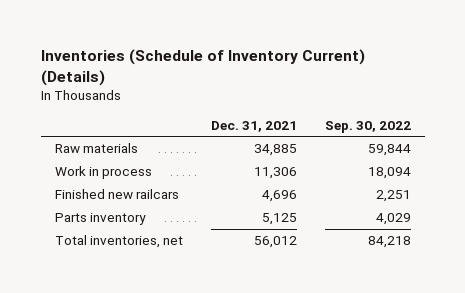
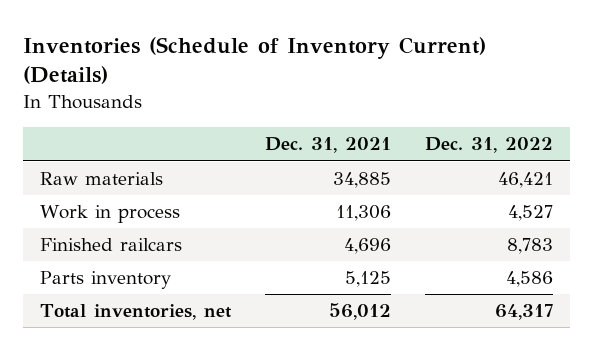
- | Dec. 31, 2021 | Sep. 30, 2022
+ | Dec. 31, 2021 | Dec. 31, 2022
- Finished new railcars | 4,696 | 2,251
+ Finished railcars | 4,696 | 8,783

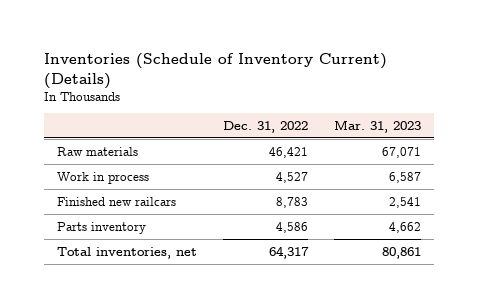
- | Dec. 31, 2021 | Dec. 31, 2022
+ | Dec. 31, 2022 | Mar. 31, 2023
- Finished railcars | 4,696 | 8,783
+ Finished new railcars | 8,783 | 2,541

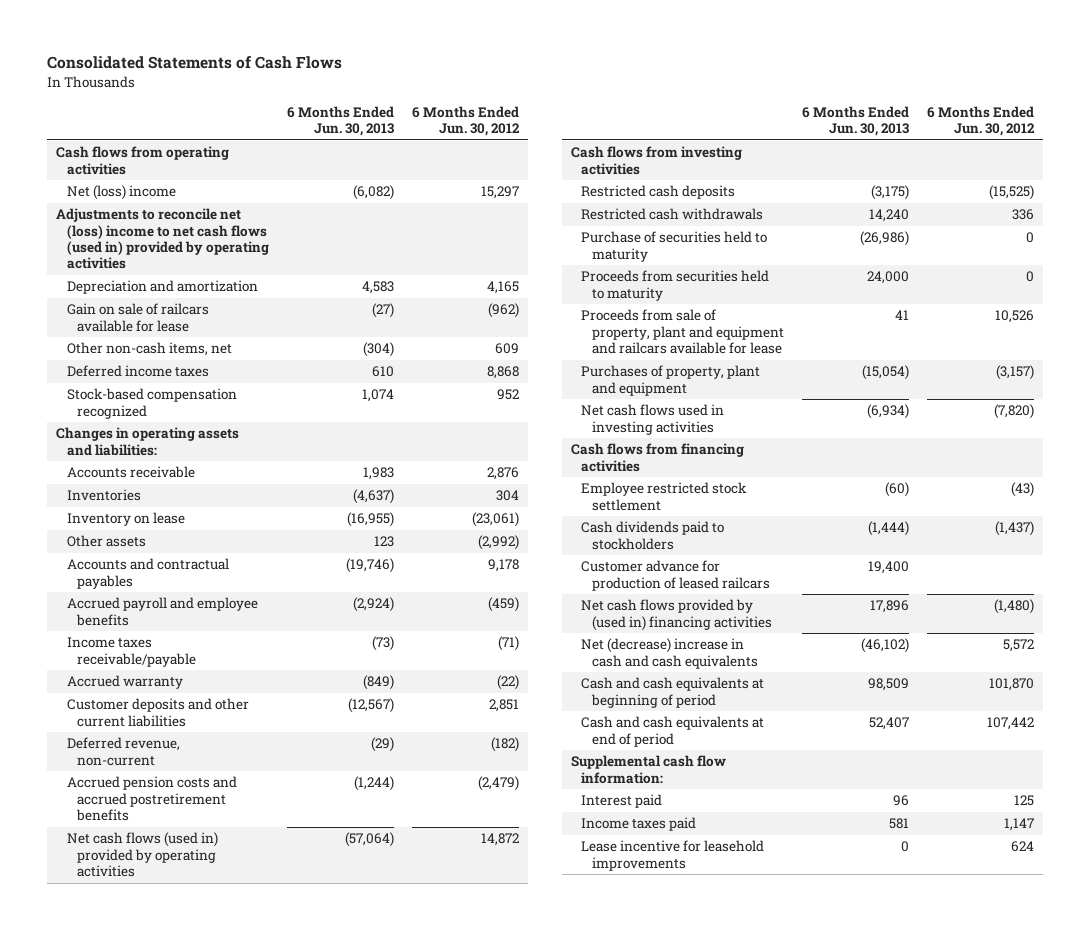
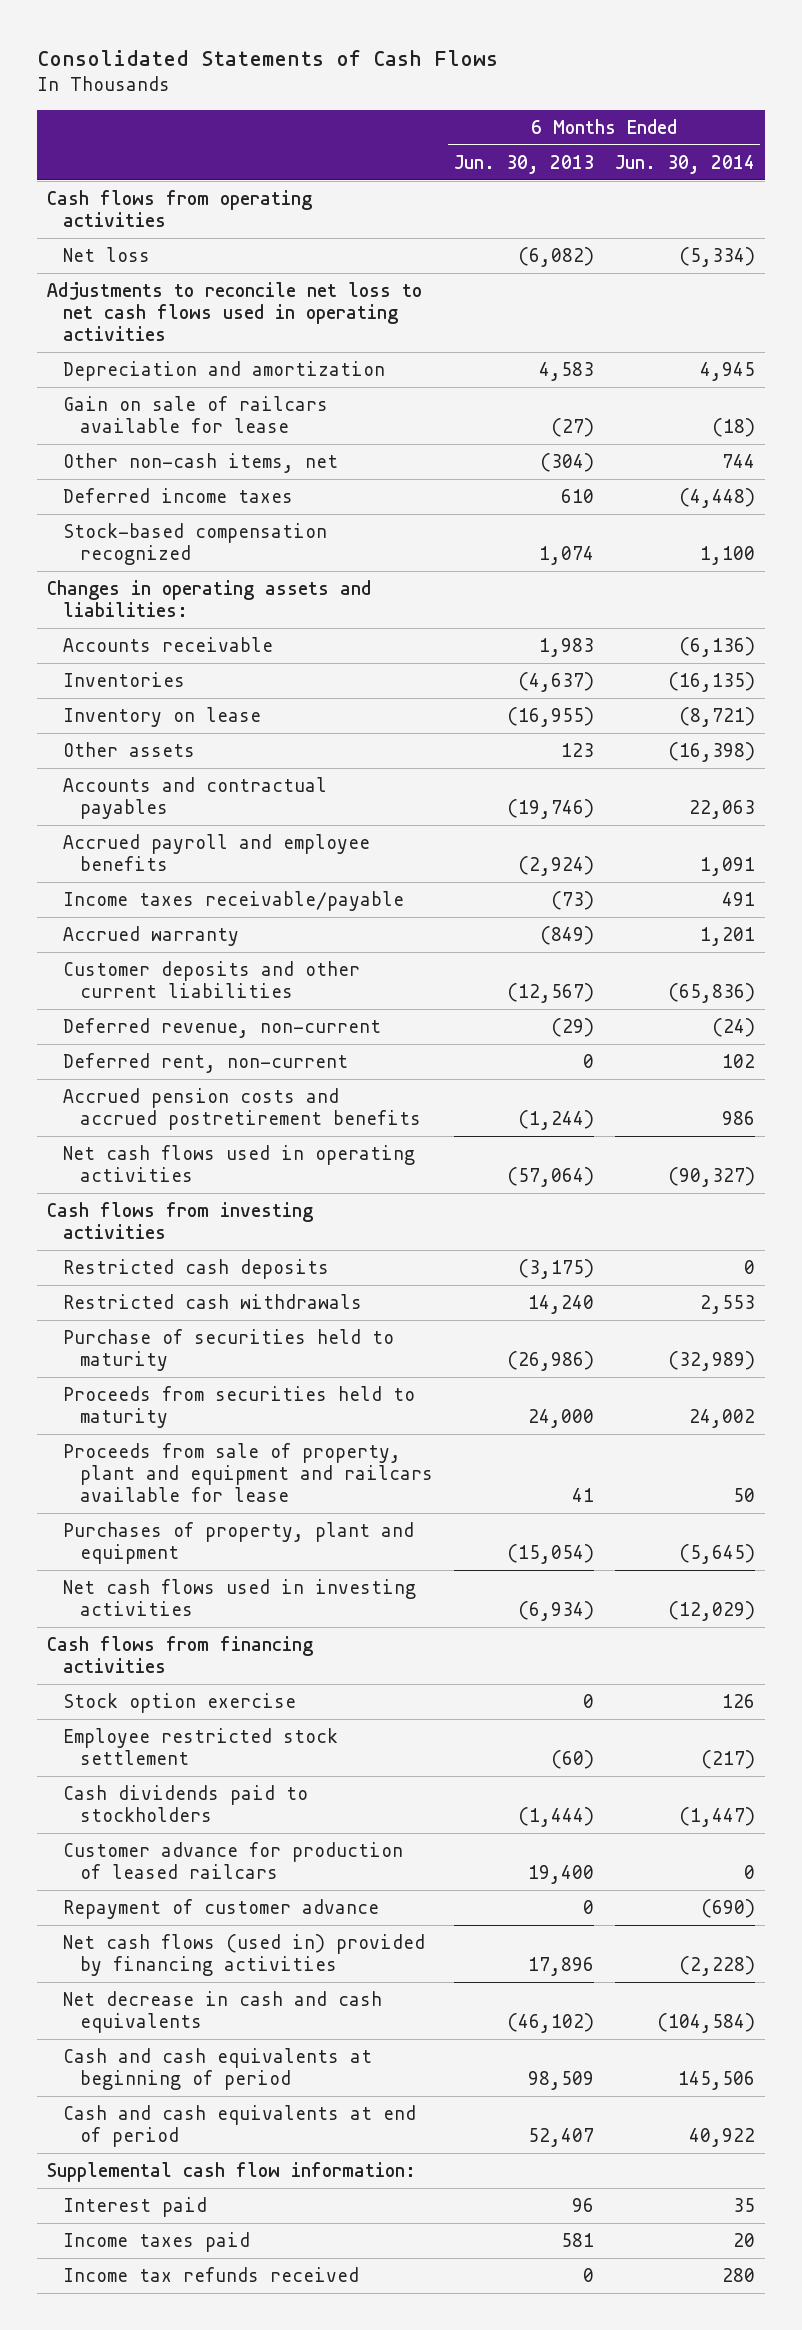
- | 6 Months Ended Jun. 30, 2013 | 6 Months Ended Jun. 30, 2012
+ | 6 Months Ended Jun. 30, 2013 | 6 Months Ended Jun. 30, 2014
- Net (loss) income | (6,082) | 15,297
- Adjustments to reconcile net (loss) income to net cash flows (used in) provided by operating activities
+ Net loss | (6,082) | (5,334)
+ Adjustments to reconcile net loss to net cash flows used in operating activities
+ Deferred rent, non-current | 0 | 102
- Net cash flows (used in) provided by operating activities | (57,064) | 14,872
+ Net cash flows used in operating activities | (57,064) | (90,327)
+ Stock option exercise | 0 | 126
- Net cash flows provided by (used in) financing activities | 17,896 | (1,480)
- Net (decrease) increase in cash and cash equivalents | (46,102) | 5,572
+ Repayment of customer advance | 0 | (690)
+ Net cash flows (used in) provided by financing activities | 17,896 | (2,228)
+ Net decrease in cash and cash equivalents | (46,102) | (104,584)
- Lease incentive for leasehold improvements | 0 | 624
+ Income tax refunds received | 0 | 280

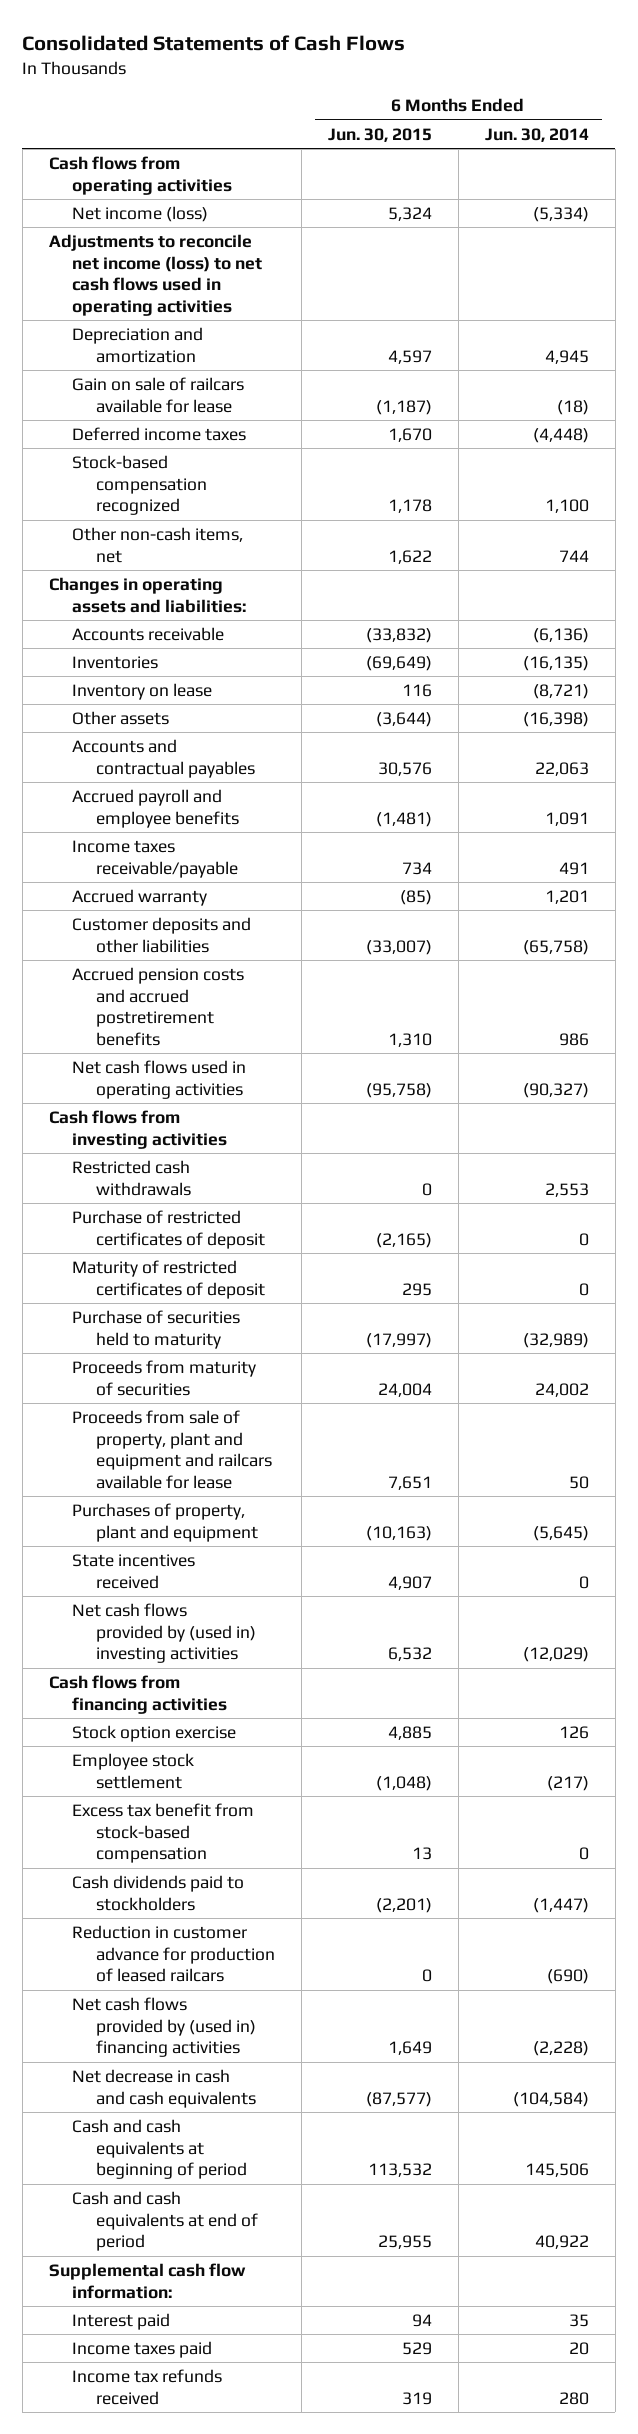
- | 6 Months Ended Jun. 30, 2013 | 6 Months Ended Jun. 30, 2014
+ | 6 Months Ended Jun. 30, 2015 | 6 Months Ended Jun. 30, 2014
- Net loss | (6,082) | (5,334)
- Adjustments to reconcile net loss to net cash flows used in operating activities
+ Net income (loss) | 5,324 | (5,334)
+ Adjustments to reconcile net income (loss) to net cash flows used in operating activities
moved down: Other non-cash items, net | 1,622 | 744
- Customer deposits and other current liabilities | (12,567) | (65,836)
- Deferred revenue, non-current | (29) | (24)
- Deferred rent, non-current | 0 | 102
+ Customer deposits and other liabilities | (33,007) | (65,758)
- Restricted cash deposits | (3,175) | 0
+ Purchase of restricted certificates of deposit | (2,165) | 0
+ Maturity of restricted certificates of deposit | 295 | 0
- Proceeds from securities held to maturity | 24,000 | 24,002
+ Proceeds from maturity of securities | 24,004 | 24,002
- Net cash flows used in investing activities | (6,934) | (12,029)
+ State incentives received | 4,907 | 0
+ Net cash flows provided by (used in) investing activities | 6,532 | (12,029)
- Employee restricted stock settlement | (60) | (217)
+ Employee stock settlement | (1,048) | (217)
+ Excess tax benefit from stock-based compensation | 13 | 0
- Customer advance for production of leased railcars | 19,400 | 0
- Repayment of customer advance | 0 | (690)
- Net cash flows (used in) provided by financing activities | 17,896 | (2,228)
+ Reduction in customer advance for production of leased railcars | 0 | (690)
+ Net cash flows provided by (used in) financing activities | 1,649 | (2,228)

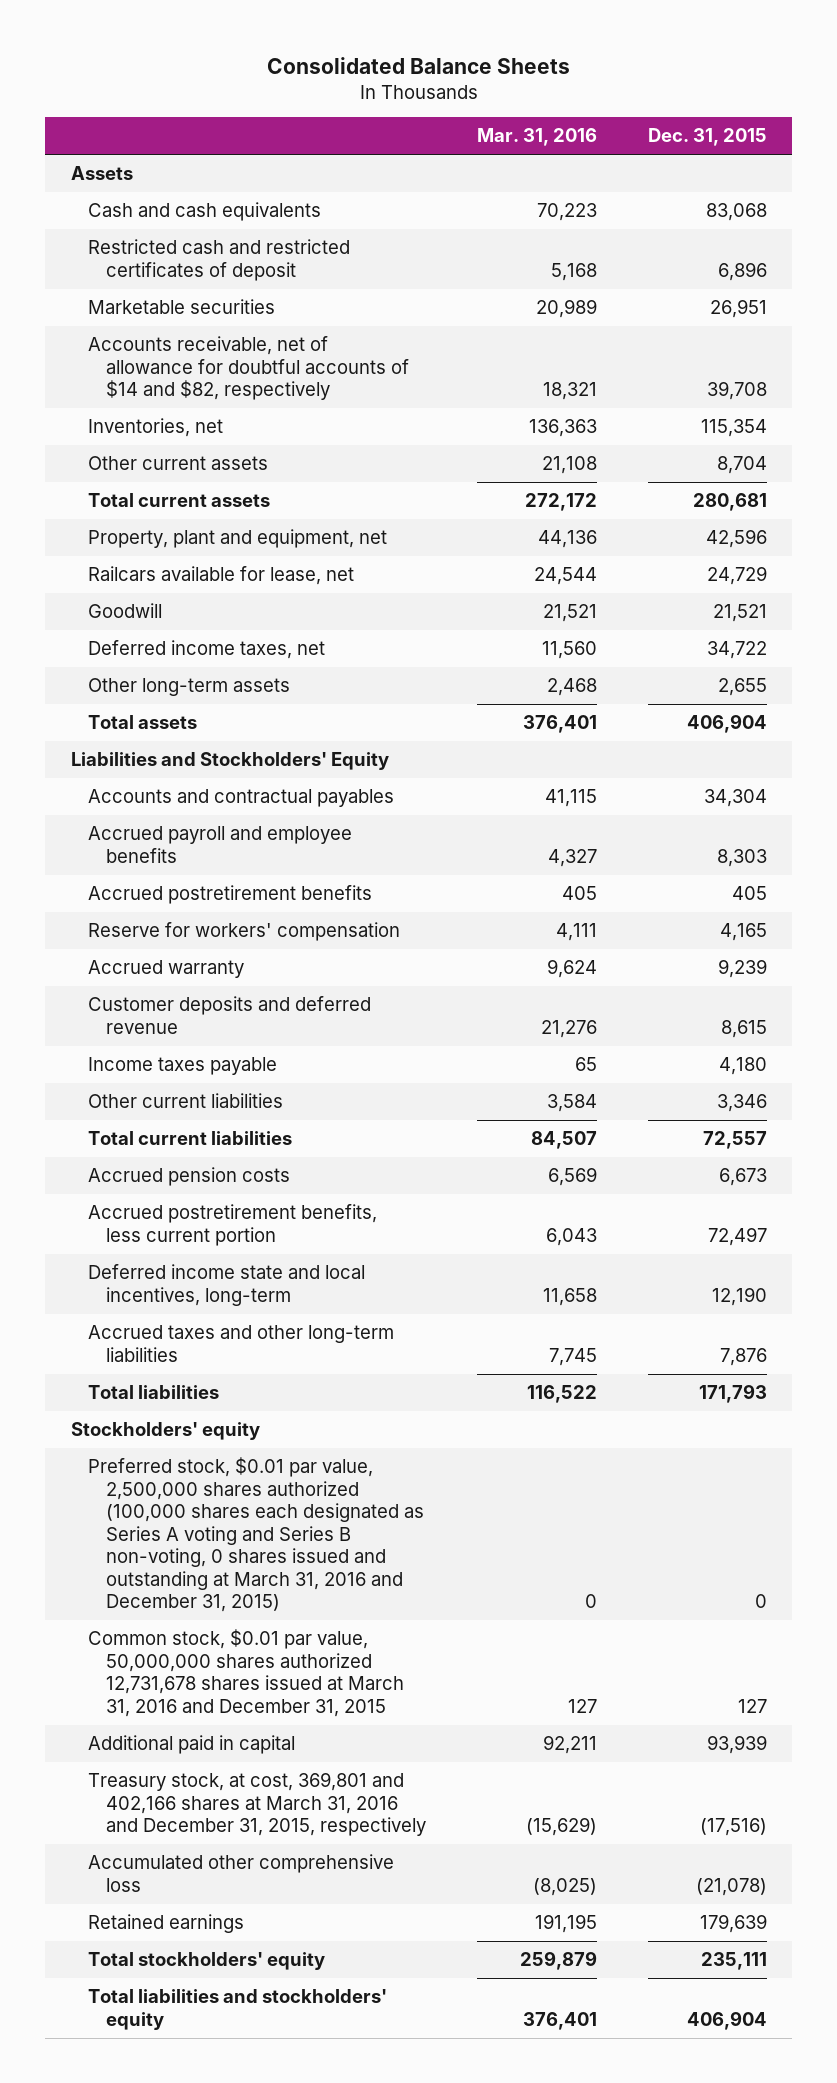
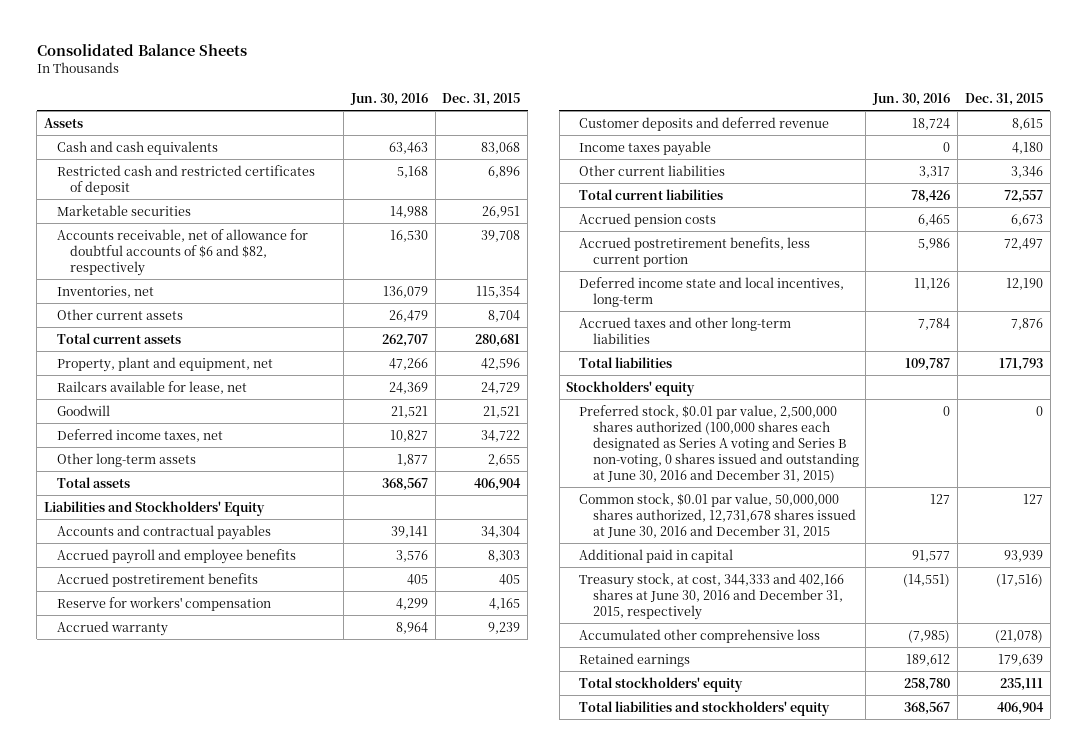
- | Mar. 31, 2016 | Dec. 31, 2015
+ | Jun. 30, 2016 | Dec. 31, 2015
- Accounts receivable, net of allowance for doubtful accounts of $14 and $82, respectively | 18,321 | 39,708
+ Accounts receivable, net of allowance for doubtful accounts of $6 and $82, respectively | 16,530 | 39,708
- Preferred stock, $0.01 par value, 2,500,000 shares authorized (100,000 shares each designated as Series A voting and Series B non-voting, 0 shares issued and outstanding at March 31, 2016 and December 31, 2015) | 0 | 0
- Common stock, $0.01 par value, 50,000,000 shares authorized 12,731,678 shares issued at March 31, 2016 and December 31, 2015 | 127 | 127
+ Preferred stock, $0.01 par value, 2,500,000 shares authorized (100,000 shares each designated as Series A voting and Series B non-voting, 0 shares issued and outstanding at June 30, 2016 and December 31, 2015) | 0 | 0
+ Common stock, $0.01 par value, 50,000,000 shares authorized, 12,731,678 shares issued at June 30, 2016 and December 31, 2015 | 127 | 127
- Treasury stock, at cost, 369,801 and 402,166 shares at March 31, 2016 and December 31, 2015, respectively | (15,629) | (17,516)
+ Treasury stock, at cost, 344,333 and 402,166 shares at June 30, 2016 and December 31, 2015, respectively | (14,551) | (17,516)

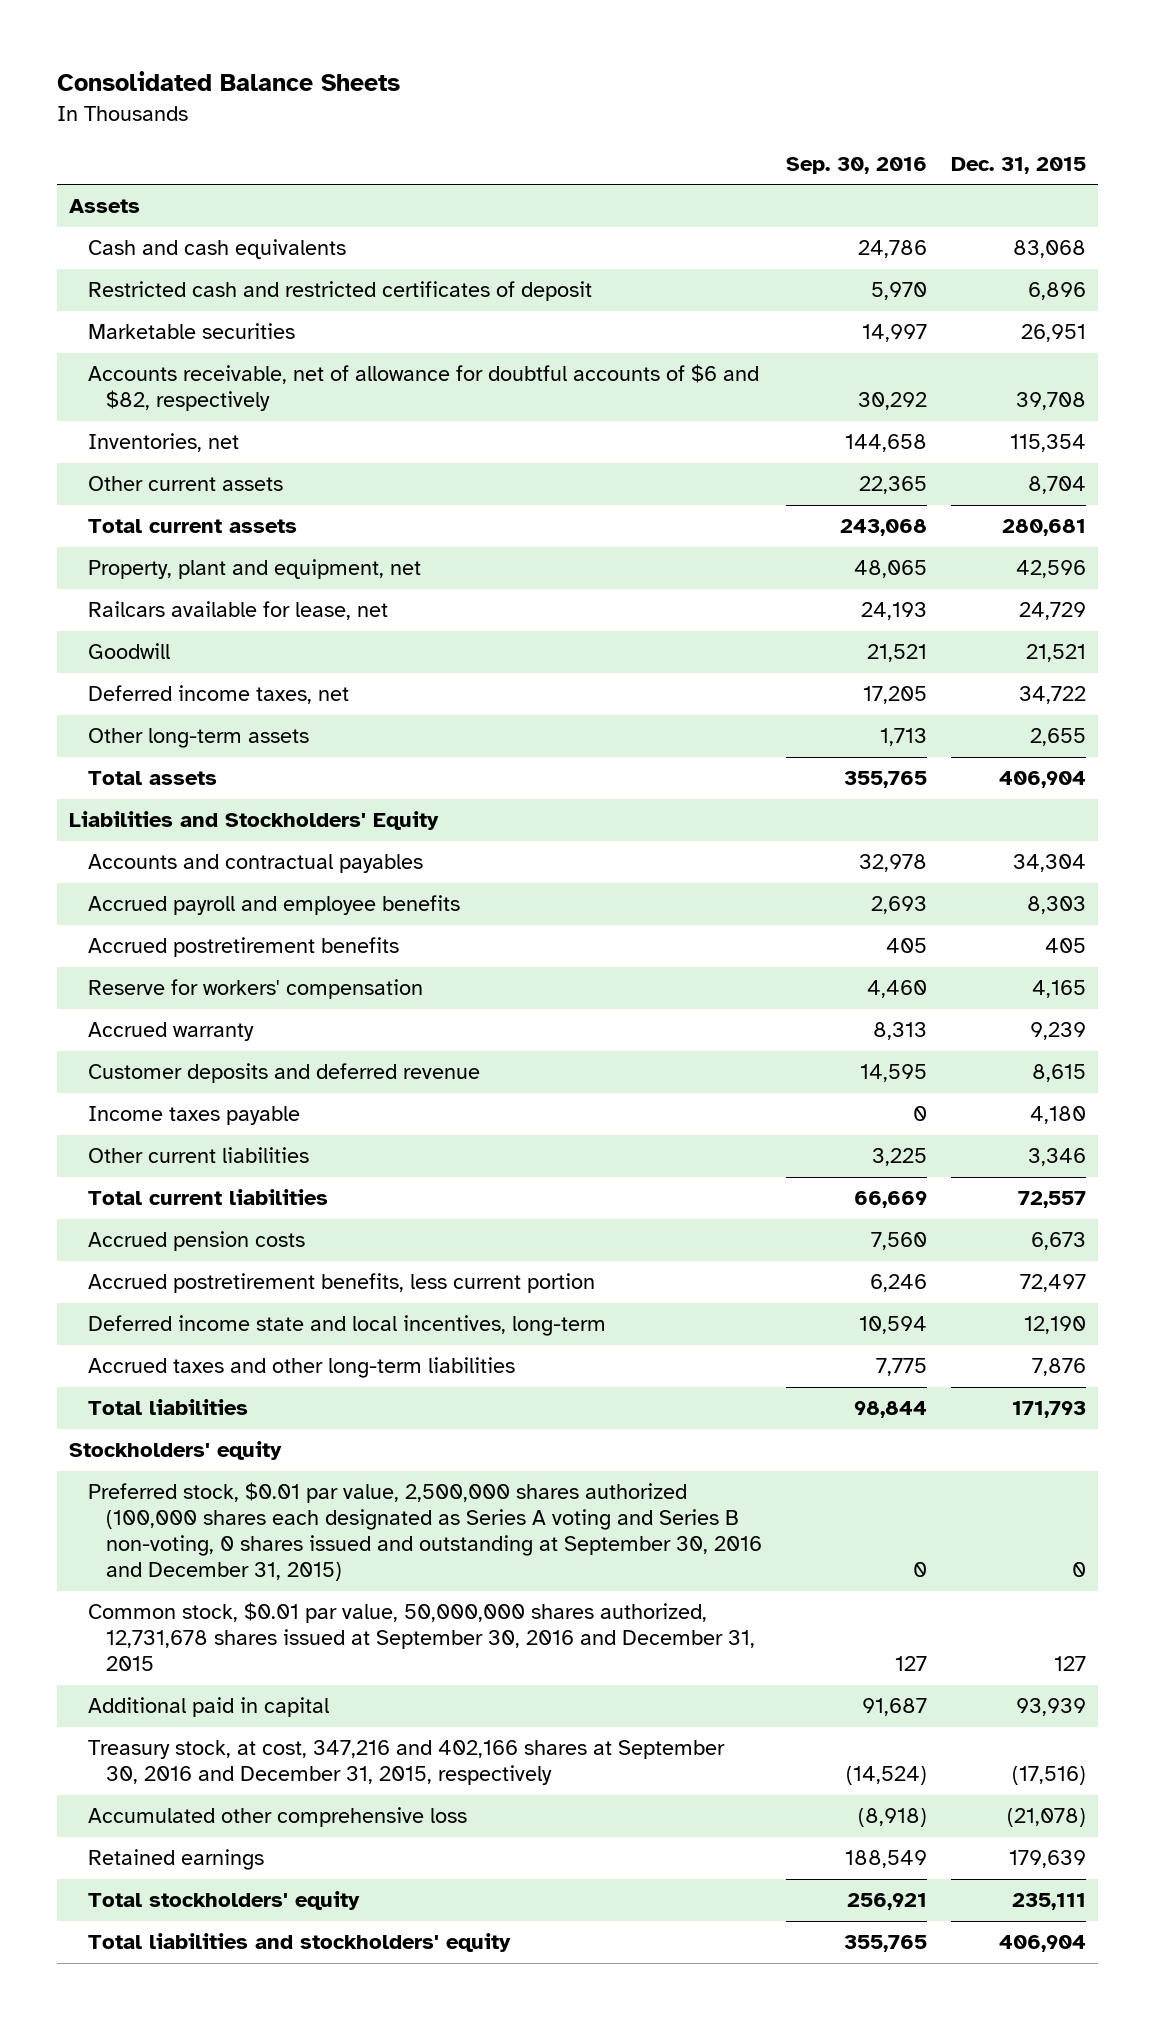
- | Jun. 30, 2016 | Dec. 31, 2015
+ | Sep. 30, 2016 | Dec. 31, 2015
- Preferred stock, $0.01 par value, 2,500,000 shares authorized (100,000 shares each designated as Series A voting and Series B non-voting, 0 shares issued and outstanding at June 30, 2016 and December 31, 2015) | 0 | 0
- Common stock, $0.01 par value, 50,000,000 shares authorized, 12,731,678 shares issued at June 30, 2016 and December 31, 2015 | 127 | 127
+ Preferred stock, $0.01 par value, 2,500,000 shares authorized (100,000 shares each designated as Series A voting and Series B non-voting, 0 shares issued and outstanding at September 30, 2016 and December 31, 2015) | 0 | 0
+ Common stock, $0.01 par value, 50,000,000 shares authorized, 12,731,678 shares issued at September 30, 2016 and December 31, 2015 | 127 | 127
- Treasury stock, at cost, 344,333 and 402,166 shares at June 30, 2016 and December 31, 2015, respectively | (14,551) | (17,516)
+ Treasury stock, at cost, 347,216 and 402,166 shares at September 30, 2016 and December 31, 2015, respectively | (14,524) | (17,516)

